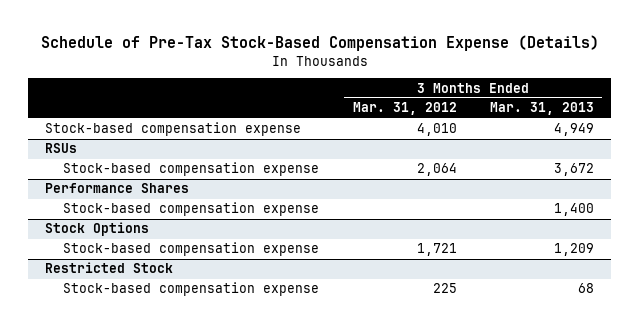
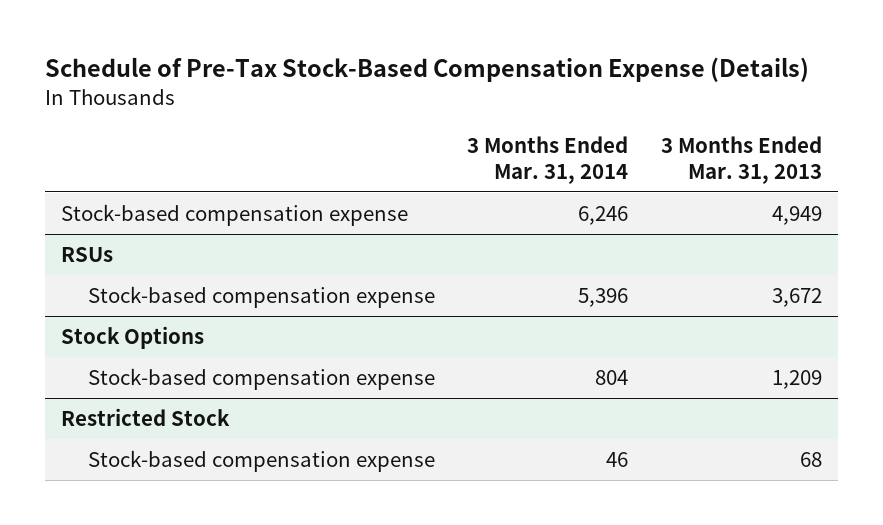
- | 3 Months Ended Mar. 31, 2012 | 3 Months Ended Mar. 31, 2013
+ | 3 Months Ended Mar. 31, 2014 | 3 Months Ended Mar. 31, 2013
- Performance Shares
- Stock-based compensation expense | | 1,400

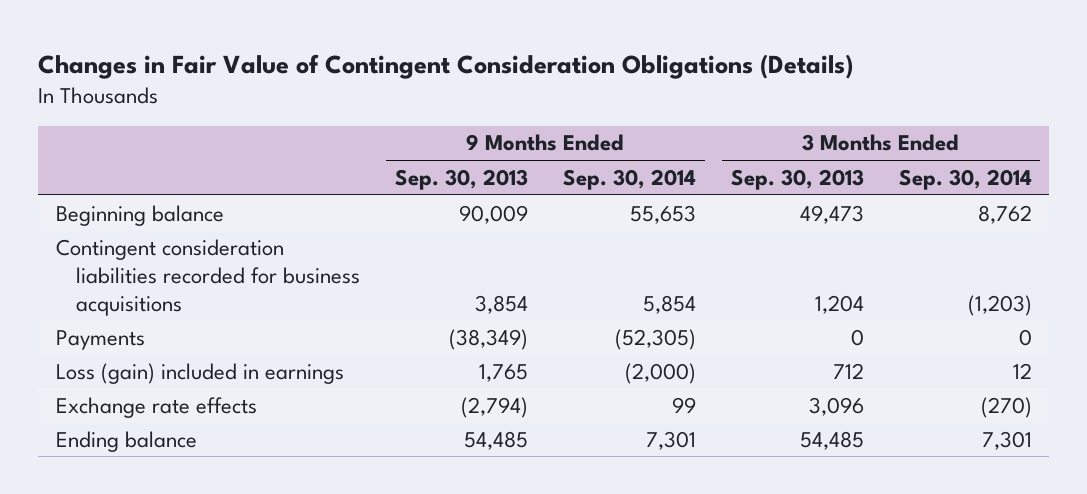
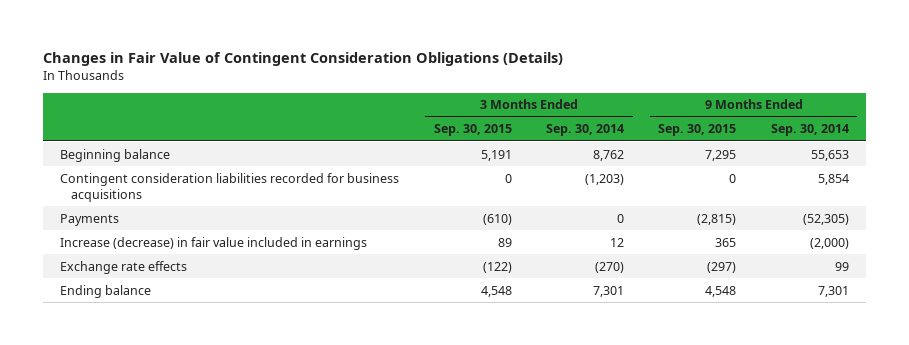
- | 9 Months Ended Sep. 30, 2013 | 9 Months Ended Sep. 30, 2014 | 3 Months Ended Sep. 30, 2013 | 3 Months Ended Sep. 30, 2014
+ | 3 Months Ended Sep. 30, 2015 | 3 Months Ended Sep. 30, 2014 | 9 Months Ended Sep. 30, 2015 | 9 Months Ended Sep. 30, 2014
- Loss (gain) included in earnings | 1,765 | (2,000) | 712 | 12
+ Increase (decrease) in fair value included in earnings | 89 | 12 | 365 | (2,000)

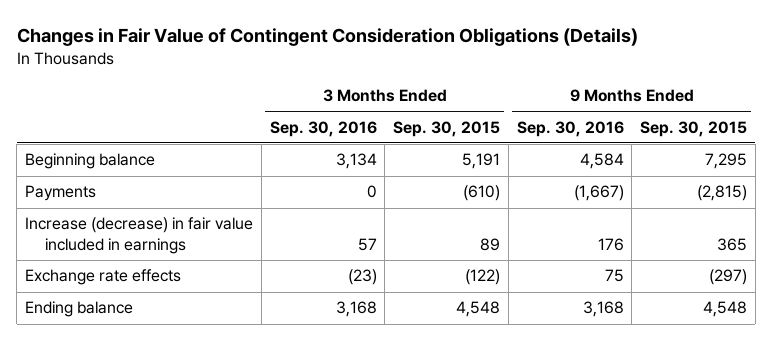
- | 3 Months Ended Sep. 30, 2015 | 3 Months Ended Sep. 30, 2014 | 9 Months Ended Sep. 30, 2015 | 9 Months Ended Sep. 30, 2014
+ | 3 Months Ended Sep. 30, 2016 | 3 Months Ended Sep. 30, 2015 | 9 Months Ended Sep. 30, 2016 | 9 Months Ended Sep. 30, 2015
- Contingent consideration liabilities recorded for business acquisitions | 0 | (1,203) | 0 | 5,854

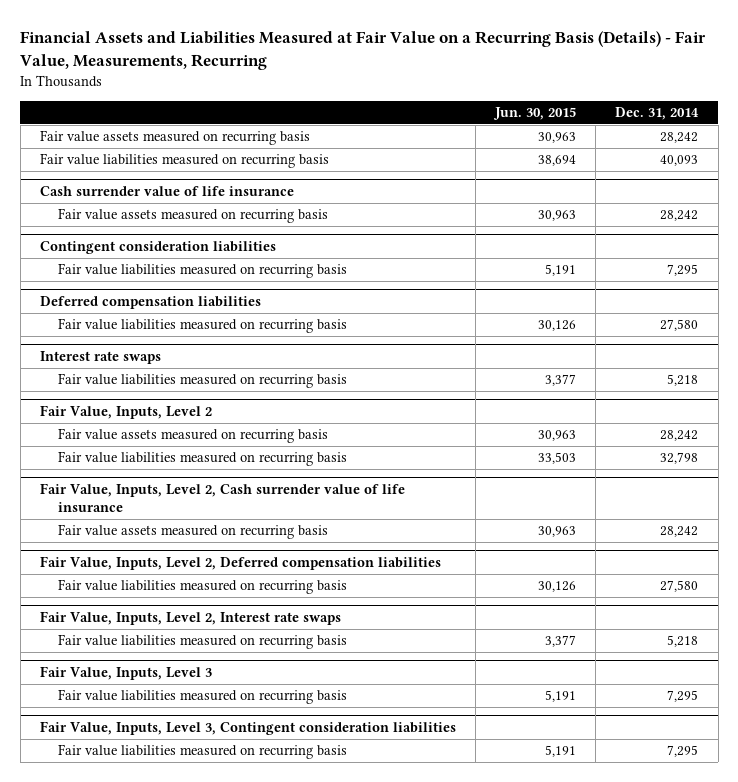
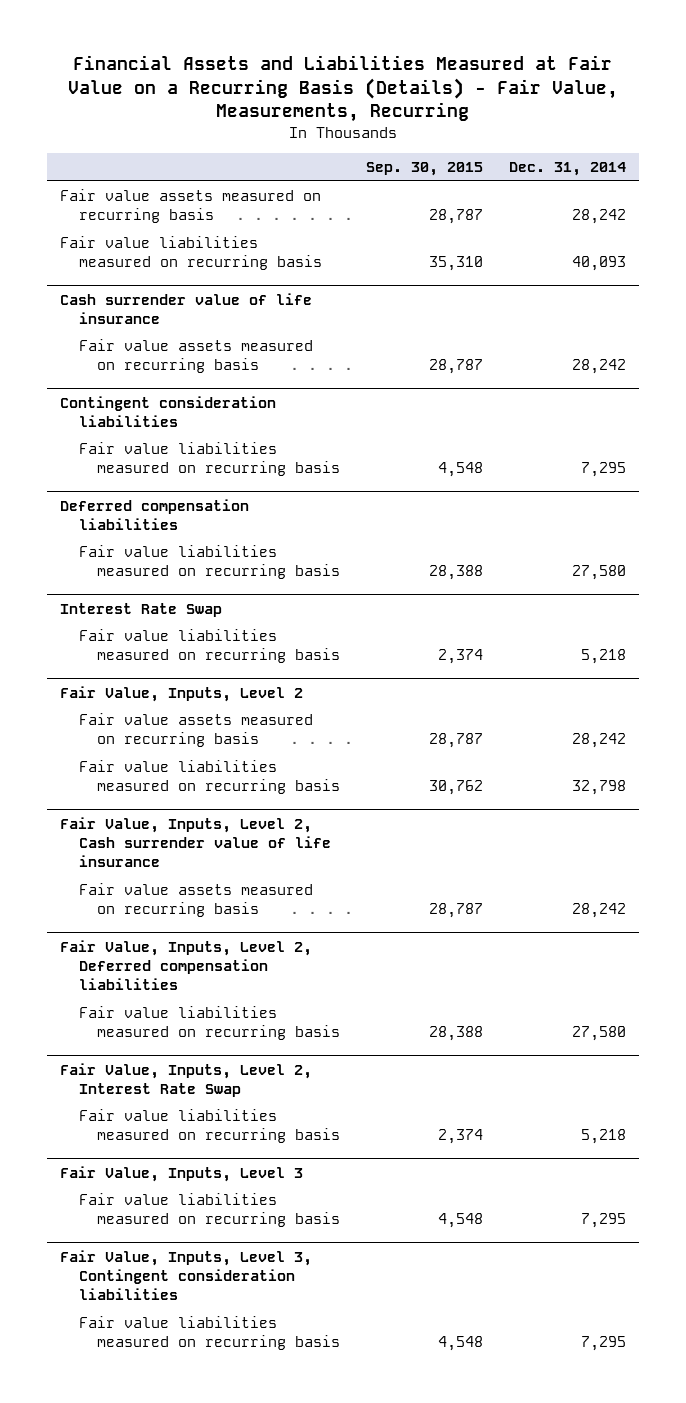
- | Jun. 30, 2015 | Dec. 31, 2014
+ | Sep. 30, 2015 | Dec. 31, 2014
- Interest rate swaps
+ Interest Rate Swap
- Fair Value, Inputs, Level 2, Interest rate swaps
+ Fair Value, Inputs, Level 2, Interest Rate Swap

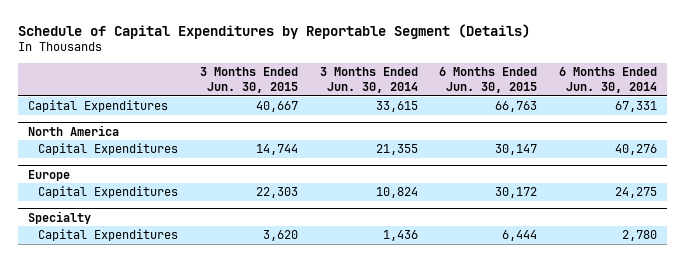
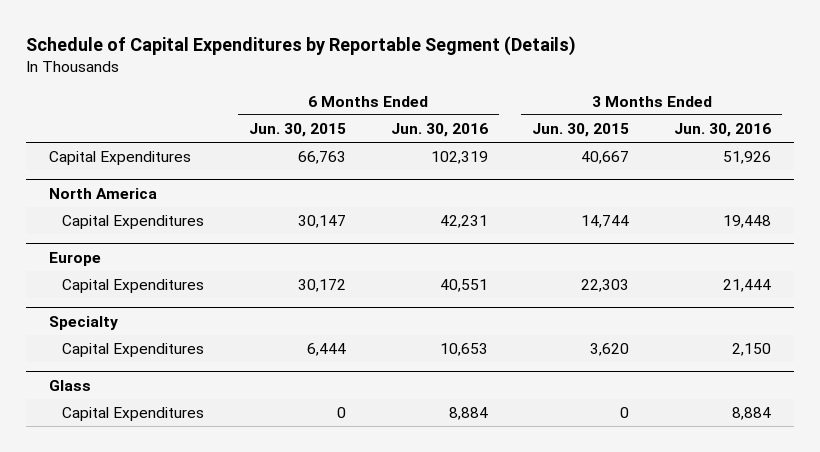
- | 3 Months Ended Jun. 30, 2015 | 3 Months Ended Jun. 30, 2014 | 6 Months Ended Jun. 30, 2015 | 6 Months Ended Jun. 30, 2014
+ | 6 Months Ended Jun. 30, 2015 | 6 Months Ended Jun. 30, 2016 | 3 Months Ended Jun. 30, 2015 | 3 Months Ended Jun. 30, 2016
+ Glass
+ Capital Expenditures | 0 | 8,884 | 0 | 8,884

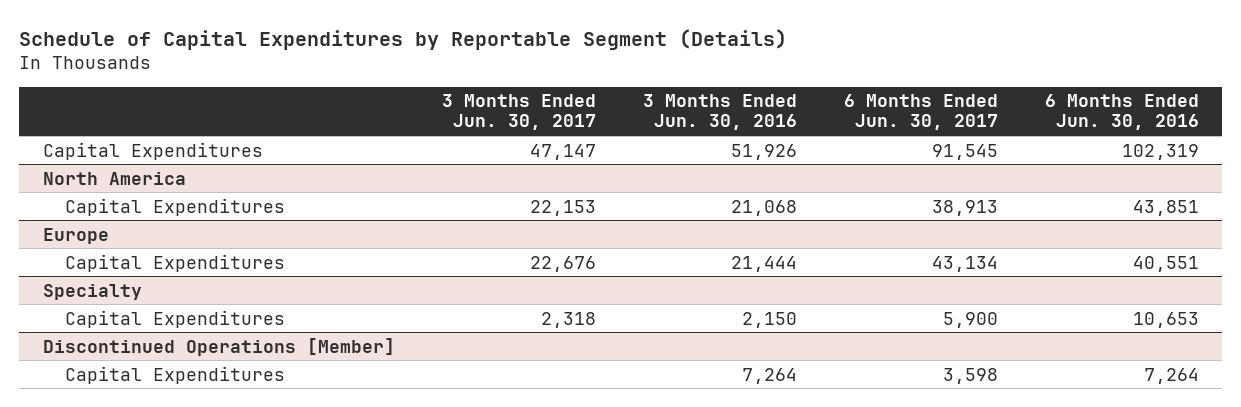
- | 6 Months Ended Jun. 30, 2015 | 6 Months Ended Jun. 30, 2016 | 3 Months Ended Jun. 30, 2015 | 3 Months Ended Jun. 30, 2016
+ | 3 Months Ended Jun. 30, 2017 | 3 Months Ended Jun. 30, 2016 | 6 Months Ended Jun. 30, 2017 | 6 Months Ended Jun. 30, 2016
@ North America
- Capital Expenditures | 30,147 | 42,231 | 14,744 | 19,448
+ Capital Expenditures | 22,153 | 21,068 | 38,913 | 43,851
- Glass
- Capital Expenditures | 0 | 8,884 | 0 | 8,884
+ Discontinued Operations [Member]
+ Capital Expenditures | | 7,264 | 3,598 | 7,264

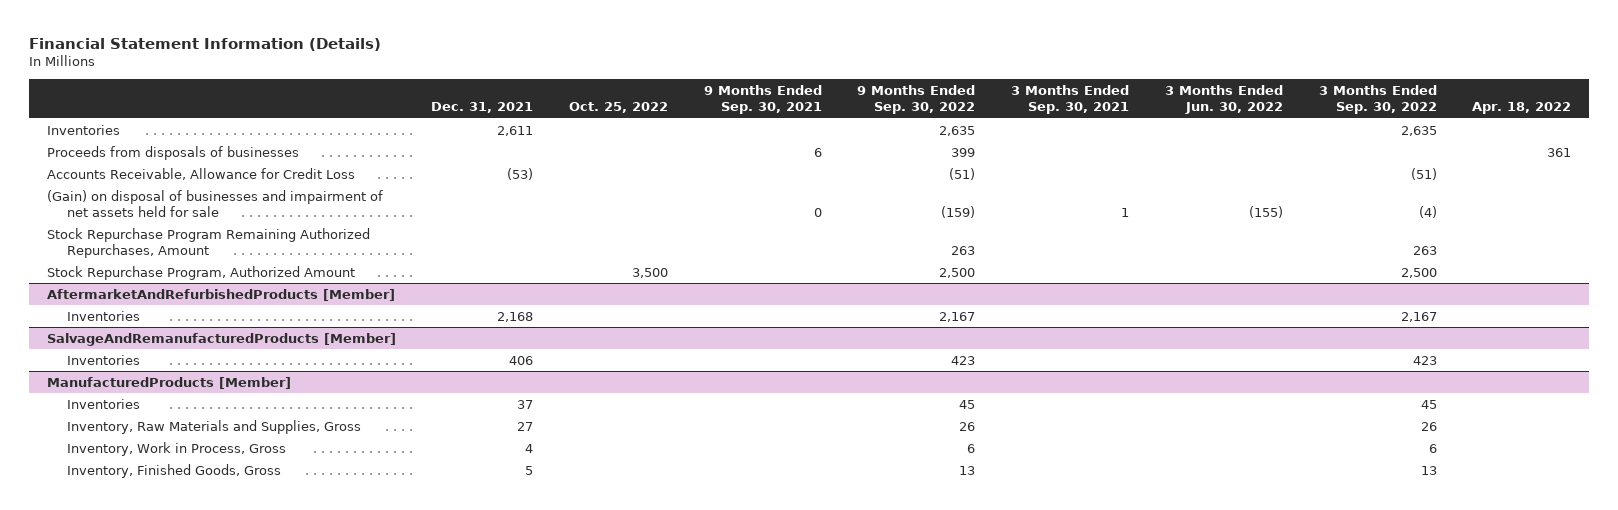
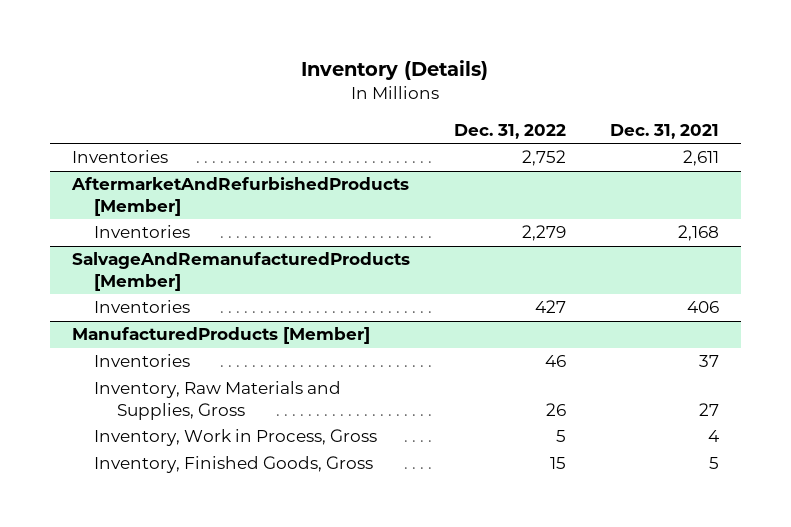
- Financial Statement Information (Details)
+ Inventory (Details)
- | Dec. 31, 2021 | Oct. 25, 2022 | 9 Months Ended Sep. 30, 2021 | 9 Months Ended Sep. 30, 2022 | 3 Months Ended Sep. 30, 2021 | 3 Months Ended Jun. 30, 2022 | 3 Months Ended Sep. 30, 2022 | Apr. 18, 2022
+ | Dec. 31, 2022 | Dec. 31, 2021
- Proceeds from disposals of businesses | | | 6 | 399 | | | | 361
- Accounts Receivable, Allowance for Credit Loss | (53) | | | (51) | | | (51) |
- (Gain) on disposal of businesses and impairment of net assets held for sale | | | 0 | (159) | 1 | (155) | (4) |
- Stock Repurchase Program Remaining Authorized Repurchases, Amount | | | | 263 | | | 263 |
- Stock Repurchase Program, Authorized Amount | | 3,500 | | 2,500 | | | 2,500 |

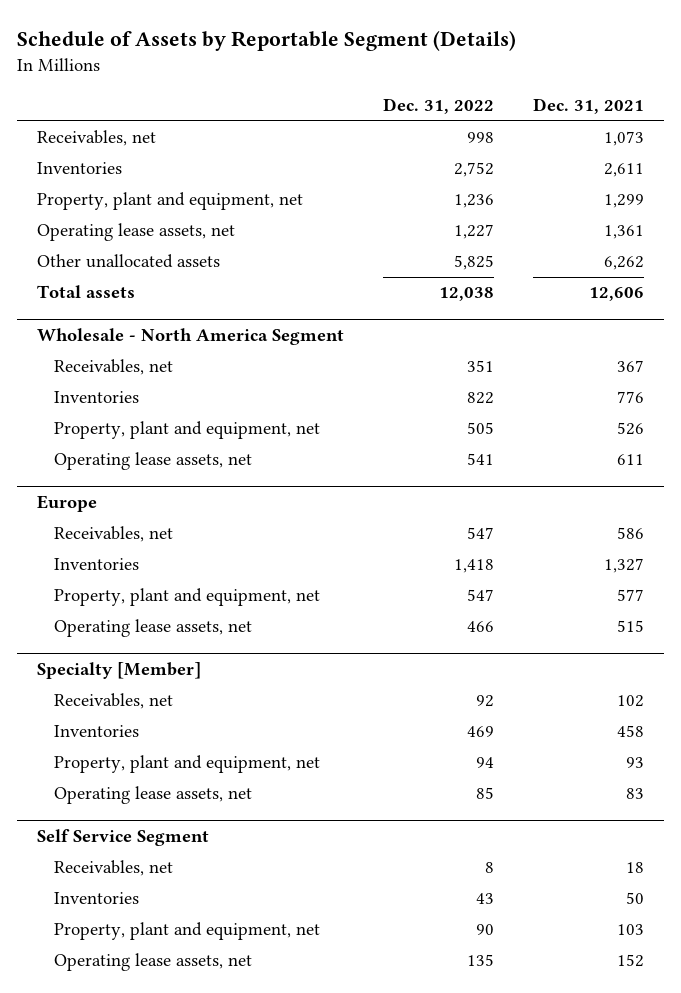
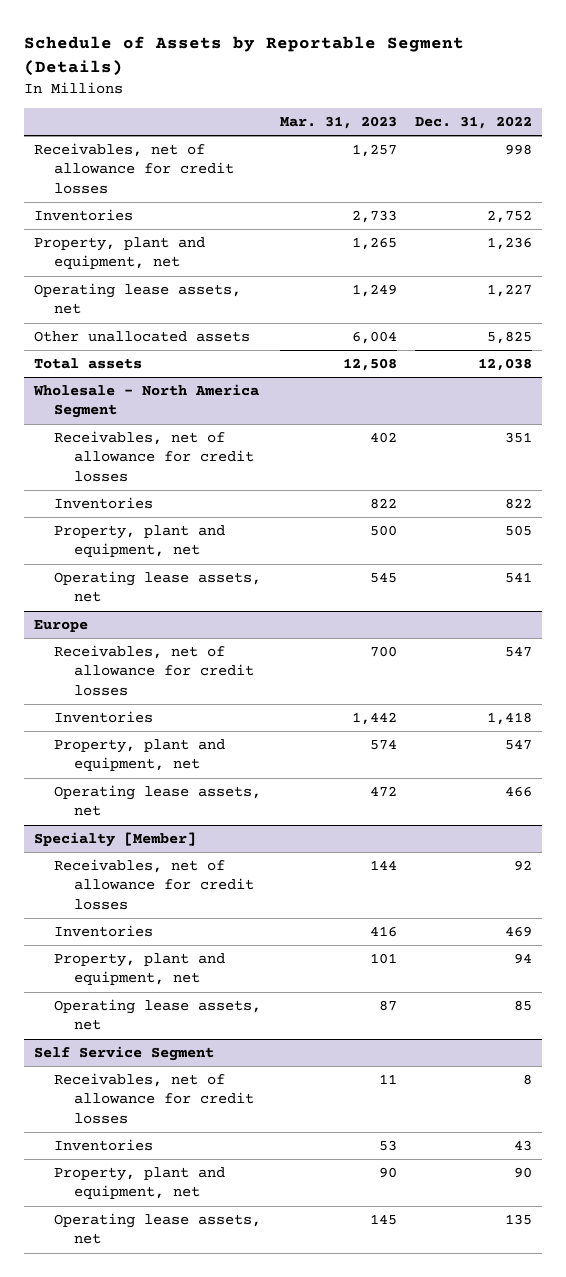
- | Dec. 31, 2022 | Dec. 31, 2021
+ | Mar. 31, 2023 | Dec. 31, 2022
- Receivables, net | 998 | 1,073
+ Receivables, net of allowance for credit losses | 1,257 | 998
@ Wholesale - North America Segment
- Receivables, net | 351 | 367
+ Receivables, net of allowance for credit losses | 402 | 351
@ Europe
- Receivables, net | 547 | 586
+ Receivables, net of allowance for credit losses | 700 | 547
@ Specialty [Member]
- Receivables, net | 92 | 102
+ Receivables, net of allowance for credit losses | 144 | 92
@ Self Service Segment
- Receivables, net | 8 | 18
+ Receivables, net of allowance for credit losses | 11 | 8

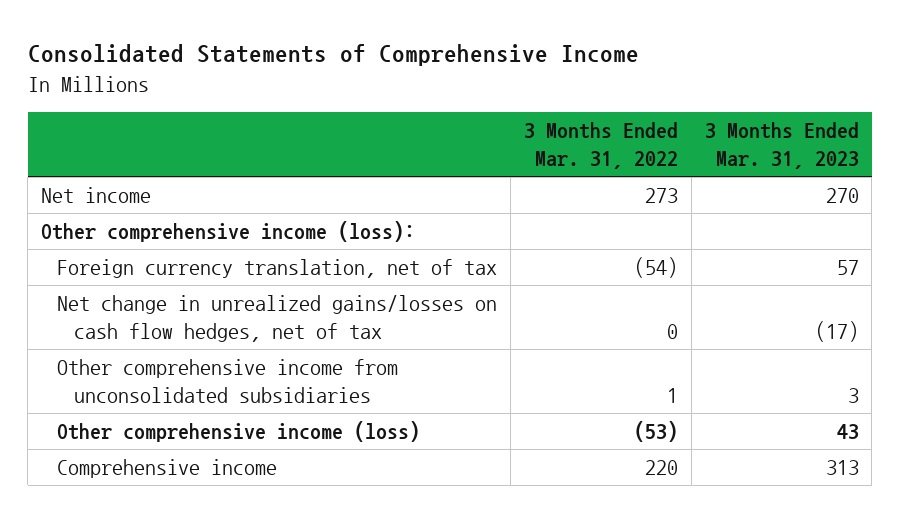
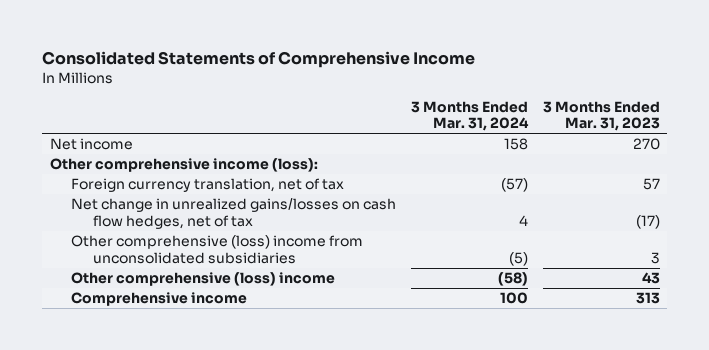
- | 3 Months Ended Mar. 31, 2022 | 3 Months Ended Mar. 31, 2023
+ | 3 Months Ended Mar. 31, 2024 | 3 Months Ended Mar. 31, 2023
- Other comprehensive income from unconsolidated subsidiaries | 1 | 3
- Other comprehensive income (loss) | (53) | 43
+ Other comprehensive (loss) income from unconsolidated subsidiaries | (5) | 3
+ Other comprehensive (loss) income | (58) | 43

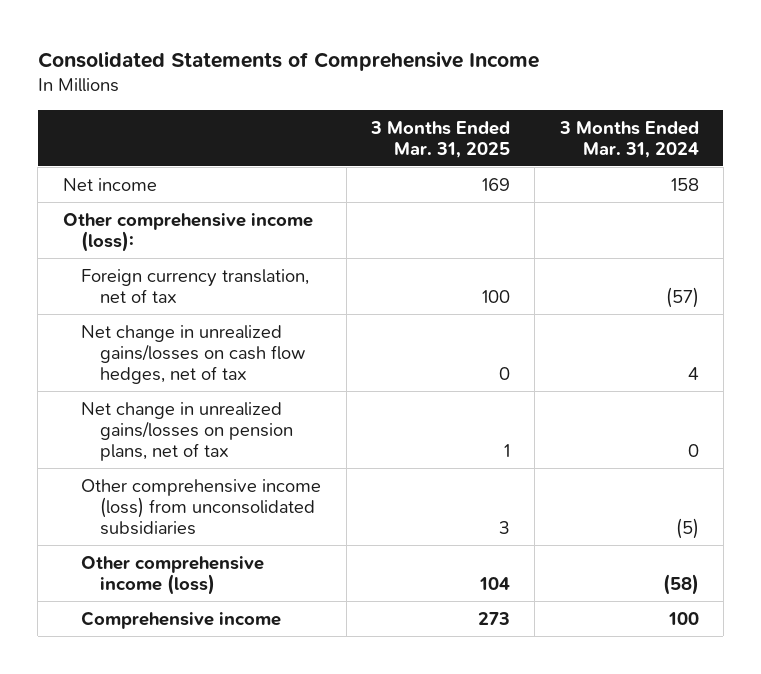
- | 3 Months Ended Mar. 31, 2024 | 3 Months Ended Mar. 31, 2023
+ | 3 Months Ended Mar. 31, 2025 | 3 Months Ended Mar. 31, 2024
- Other comprehensive (loss) income from unconsolidated subsidiaries | (5) | 3
- Other comprehensive (loss) income | (58) | 43
+ Net change in unrealized gains/losses on pension plans, net of tax | 1 | 0
+ Other comprehensive income (loss) from unconsolidated subsidiaries | 3 | (5)
+ Other comprehensive income (loss) | 104 | (58)

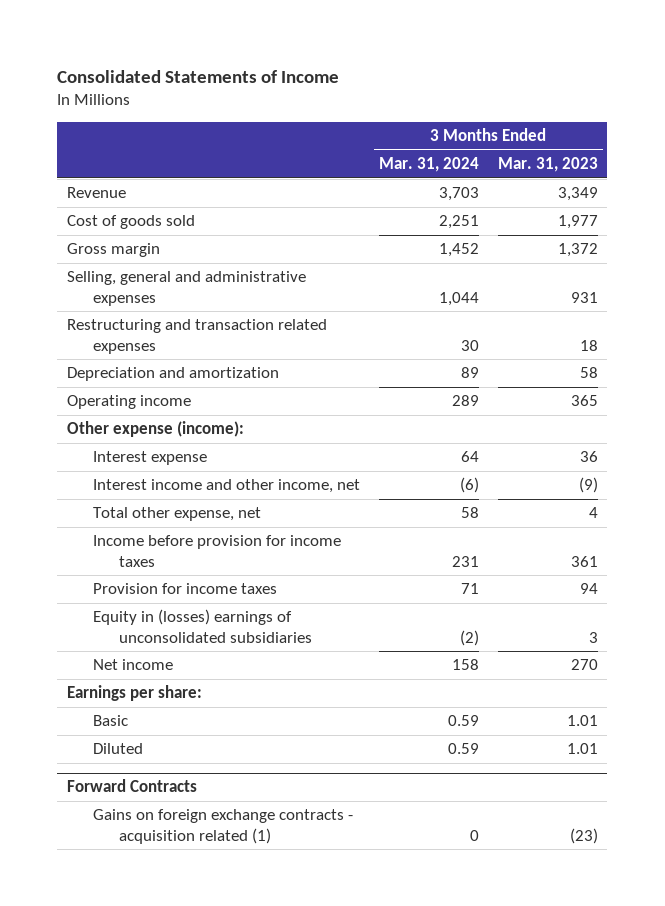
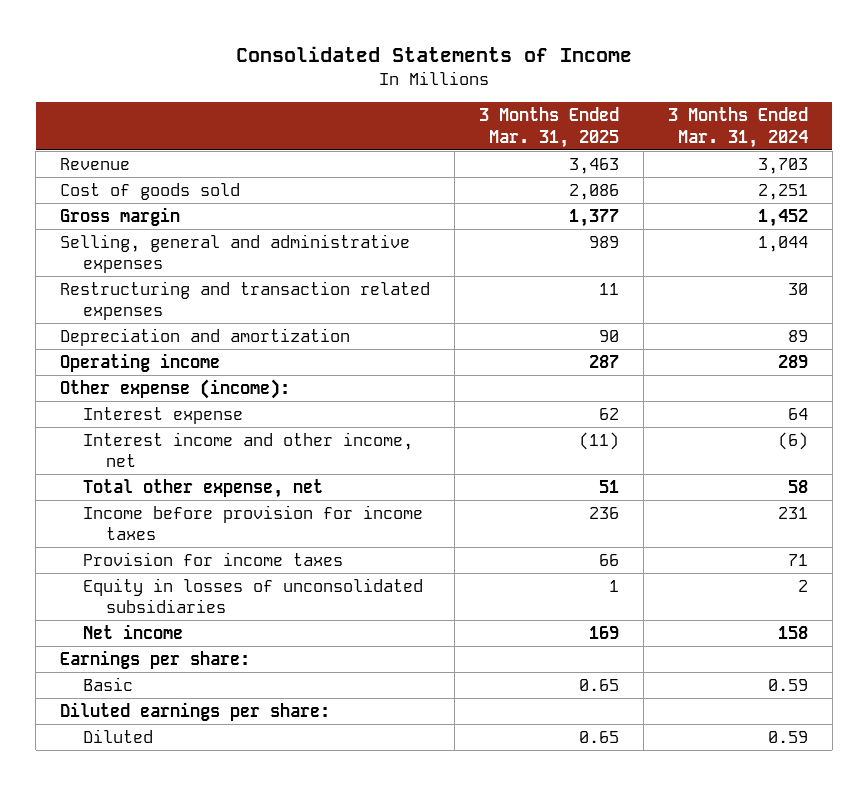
- | 3 Months Ended Mar. 31, 2024 | 3 Months Ended Mar. 31, 2023
+ | 3 Months Ended Mar. 31, 2025 | 3 Months Ended Mar. 31, 2024
- Equity in (losses) earnings of unconsolidated subsidiaries | (2) | 3
+ Equity in losses of unconsolidated subsidiaries | 1 | 2
+ Diluted earnings per share:
- Forward Contracts
- Gains on foreign exchange contracts - acquisition related (1) | 0 | (23)

